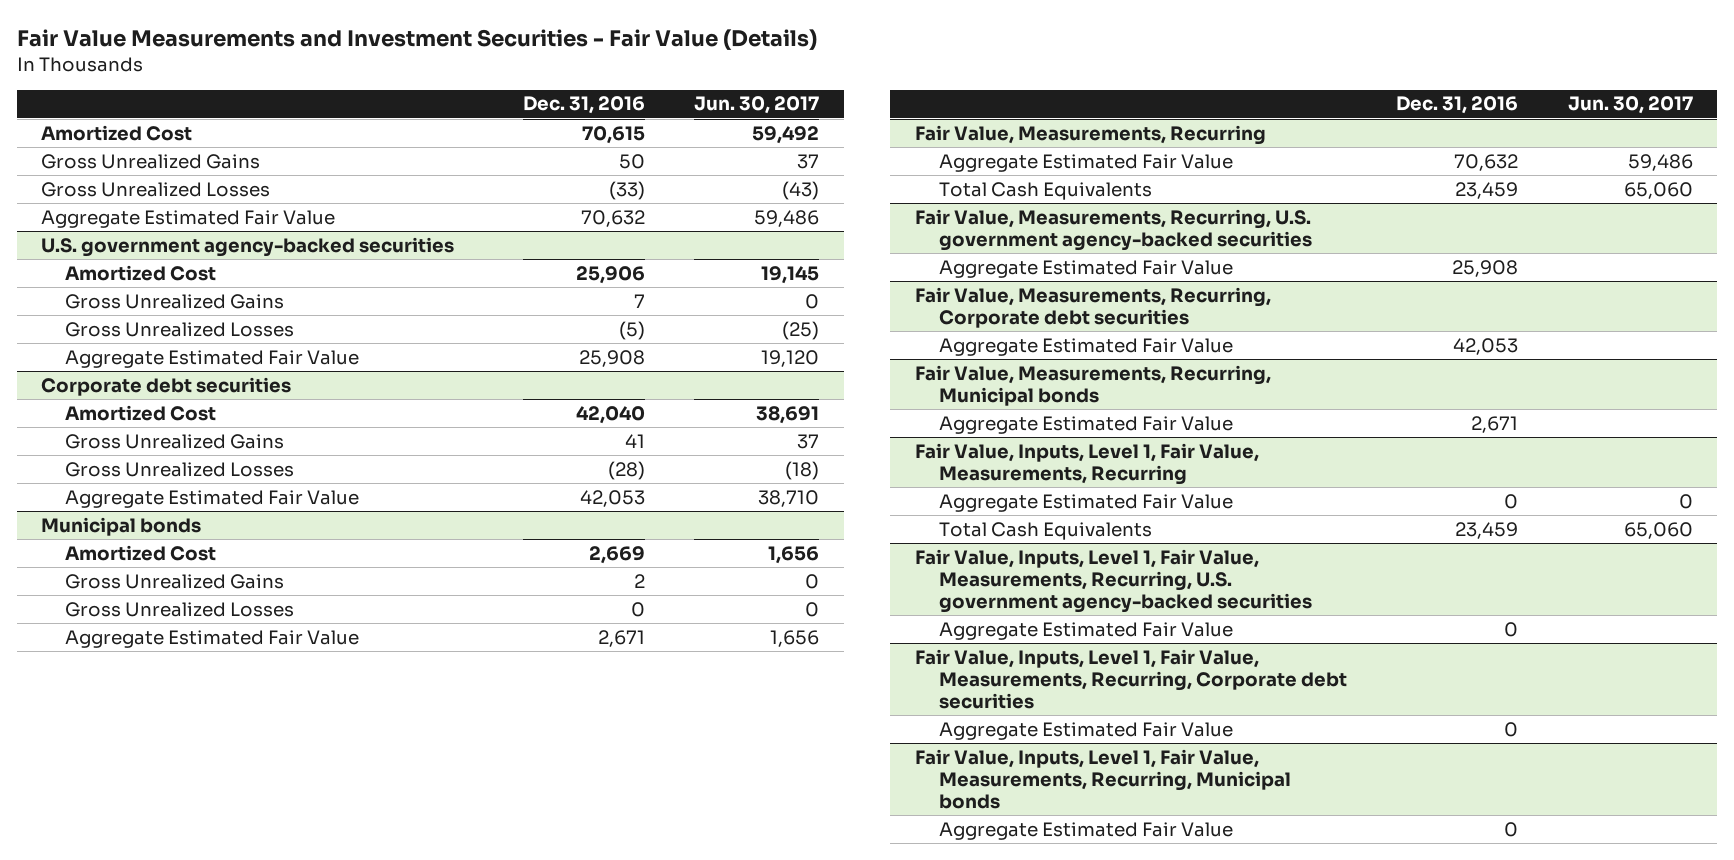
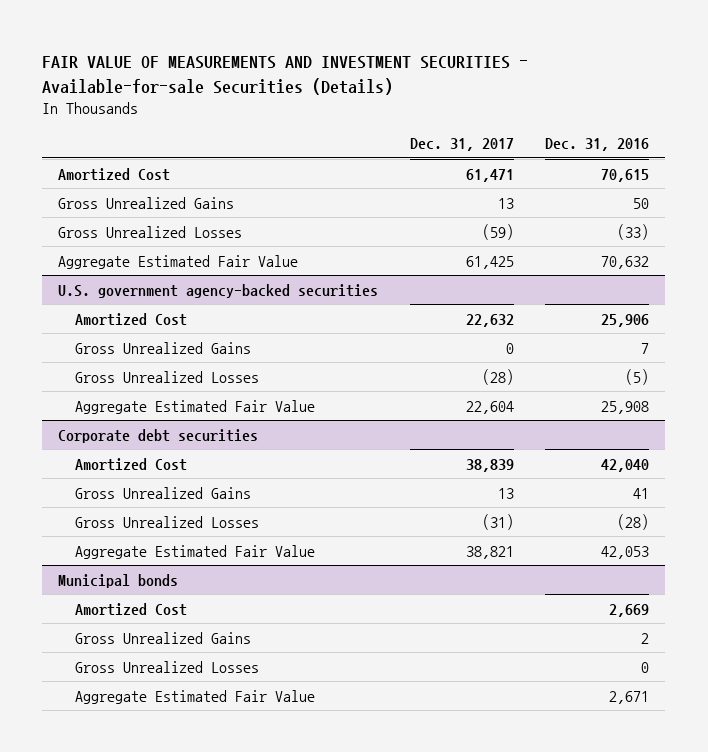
- Fair Value Measurements and Investment Securities - Fair Value (Details)
+ FAIR VALUE OF MEASUREMENTS AND INVESTMENT SECURITIES - Available-for-sale Securities (Details)
- | Dec. 31, 2016 | Jun. 30, 2017
+ | Dec. 31, 2017 | Dec. 31, 2016
- Fair Value, Measurements, Recurring
- Aggregate Estimated Fair Value | 70,632 | 59,486
- Total Cash Equivalents | 23,459 | 65,060
- Fair Value, Measurements, Recurring, U.S. government agency-backed securities
- Aggregate Estimated Fair Value | 25,908 |
- Fair Value, Measurements, Recurring, Corporate debt securities
- Aggregate Estimated Fair Value | 42,053 |
- Fair Value, Measurements, Recurring, Municipal bonds
- Aggregate Estimated Fair Value | 2,671 |
- Fair Value, Inputs, Level 1, Fair Value, Measurements, Recurring
- Aggregate Estimated Fair Value | 0 | 0
- Total Cash Equivalents | 23,459 | 65,060
- Fair Value, Inputs, Level 1, Fair Value, Measurements, Recurring, U.S. government agency-backed securities
- Aggregate Estimated Fair Value | 0 |
- Fair Value, Inputs, Level 1, Fair Value, Measurements, Recurring, Corporate debt securities
- Aggregate Estimated Fair Value | 0 |
- Fair Value, Inputs, Level 1, Fair Value, Measurements, Recurring, Municipal bonds
- Aggregate Estimated Fair Value | 0 |

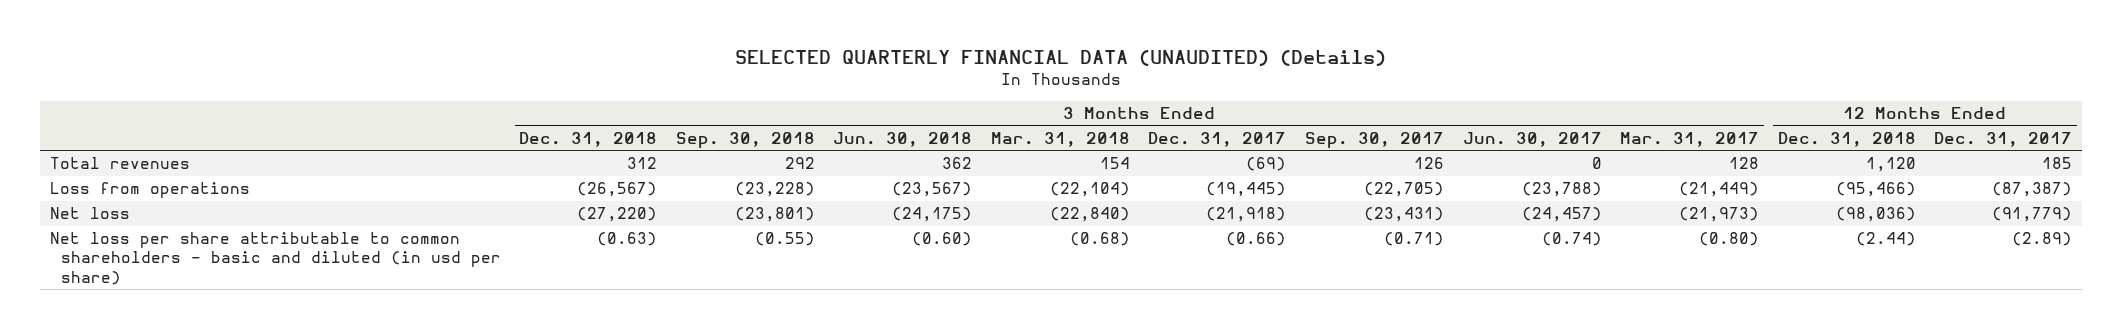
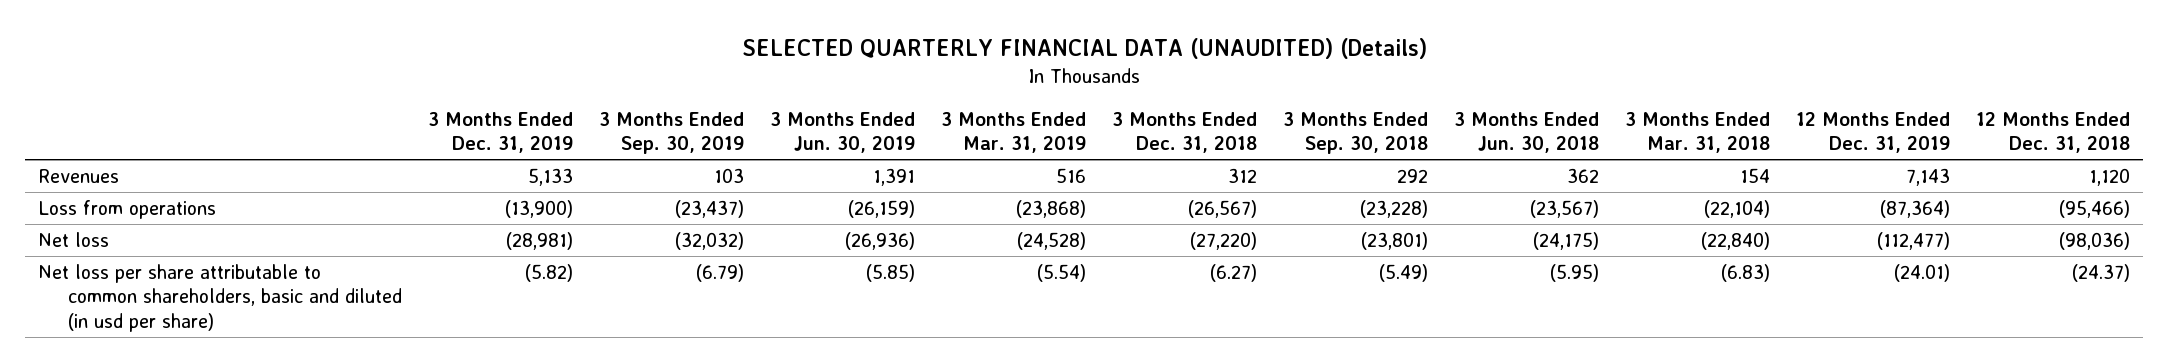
- | 3 Months Ended Dec. 31, 2018 | 3 Months Ended Sep. 30, 2018 | 3 Months Ended Jun. 30, 2018 | 3 Months Ended Mar. 31, 2018 | 3 Months Ended Dec. 31, 2017 | 3 Months Ended Sep. 30, 2017 | 3 Months Ended Jun. 30, 2017 | 3 Months Ended Mar. 31, 2017 | 12 Months Ended Dec. 31, 2018 | 12 Months Ended Dec. 31, 2017
+ | 3 Months Ended Dec. 31, 2019 | 3 Months Ended Sep. 30, 2019 | 3 Months Ended Jun. 30, 2019 | 3 Months Ended Mar. 31, 2019 | 3 Months Ended Dec. 31, 2018 | 3 Months Ended Sep. 30, 2018 | 3 Months Ended Jun. 30, 2018 | 3 Months Ended Mar. 31, 2018 | 12 Months Ended Dec. 31, 2019 | 12 Months Ended Dec. 31, 2018
- Total revenues | 312 | 292 | 362 | 154 | (69) | 126 | 0 | 128 | 1,120 | 185
+ Revenues | 5,133 | 103 | 1,391 | 516 | 312 | 292 | 362 | 154 | 7,143 | 1,120
- Net loss per share attributable to common shareholders - basic and diluted (in usd per share) | (0.63) | (0.55) | (0.60) | (0.68) | (0.66) | (0.71) | (0.74) | (0.80) | (2.44) | (2.89)
+ Net loss per share attributable to common shareholders, basic and diluted (in usd per share) | (5.82) | (6.79) | (5.85) | (5.54) | (6.27) | (5.49) | (5.95) | (6.83) | (24.01) | (24.37)

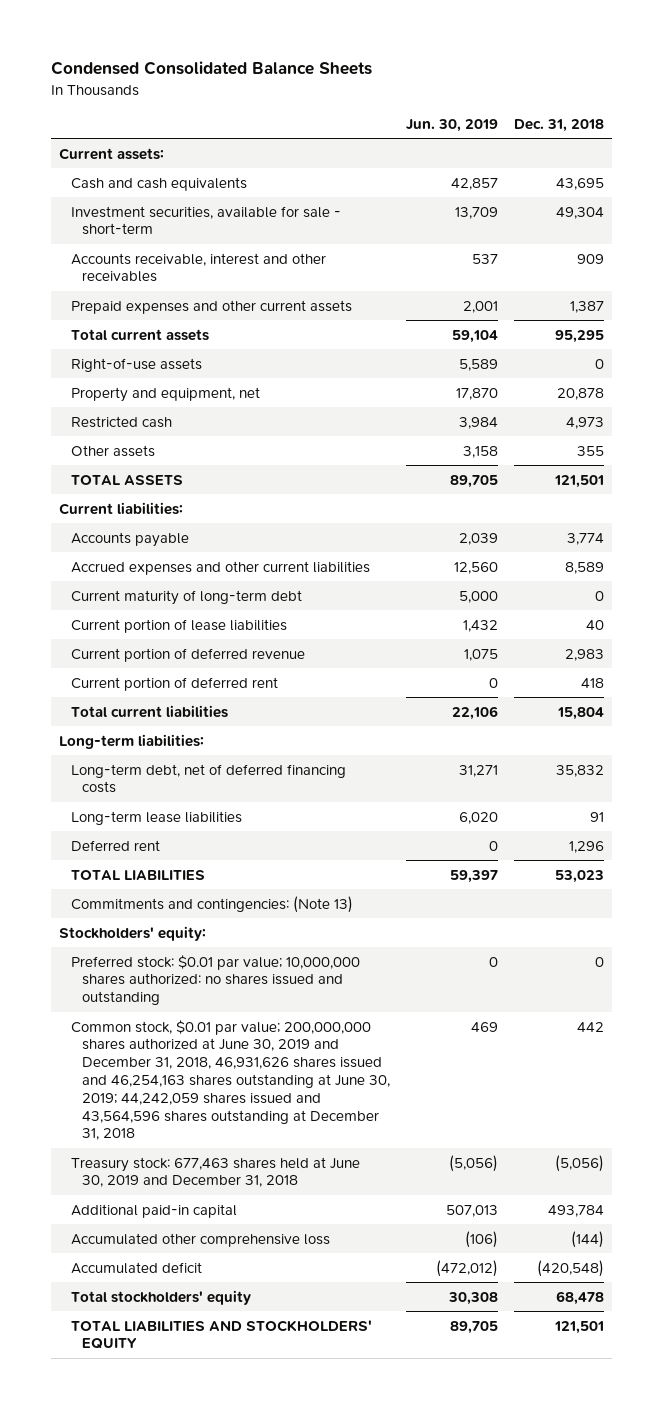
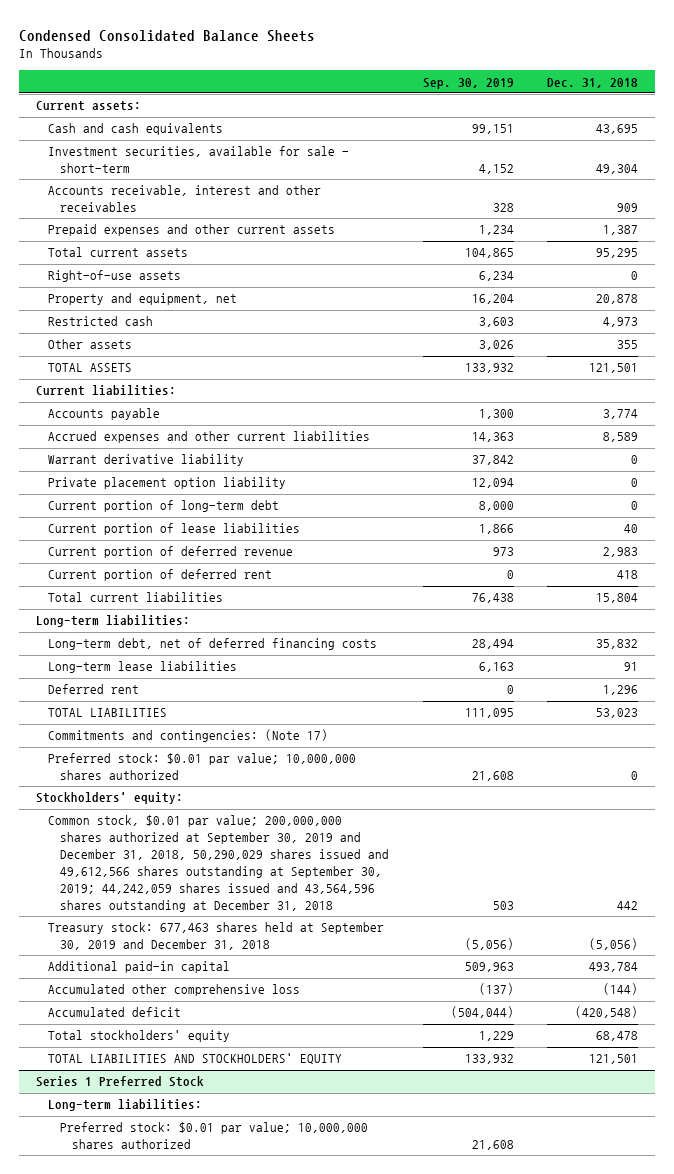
- | Jun. 30, 2019 | Dec. 31, 2018
+ | Sep. 30, 2019 | Dec. 31, 2018
- Current maturity of long-term debt | 5,000 | 0
+ Warrant derivative liability | 37,842 | 0
+ Private placement option liability | 12,094 | 0
+ Current portion of long-term debt | 8,000 | 0
- Commitments and contingencies: (Note 13)
+ Commitments and contingencies: (Note 17)
+ Preferred stock: $0.01 par value; 10,000,000 shares authorized | 21,608 | 0
- Preferred stock: $0.01 par value; 10,000,000 shares authorized: no shares issued and outstanding | 0 | 0
- Common stock, $0.01 par value; 200,000,000 shares authorized at June 30, 2019 and December 31, 2018, 46,931,626 shares issued and 46,254,163 shares outstanding at June 30, 2019; 44,242,059 shares issued and 43,564,596 shares outstanding at December 31, 2018 | 469 | 442
- Treasury stock: 677,463 shares held at June 30, 2019 and December 31, 2018 | (5,056) | (5,056)
+ Common stock, $0.01 par value; 200,000,000 shares authorized at September 30, 2019 and December 31, 2018, 50,290,029 shares issued and 49,612,566 shares outstanding at September 30, 2019; 44,242,059 shares issued and 43,564,596 shares outstanding at December 31, 2018 | 503 | 442
+ Treasury stock: 677,463 shares held at September 30, 2019 and December 31, 2018 | (5,056) | (5,056)
+ Series 1 Preferred Stock
+ Long-term liabilities:
+ Preferred stock: $0.01 par value; 10,000,000 shares authorized | 21,608 |

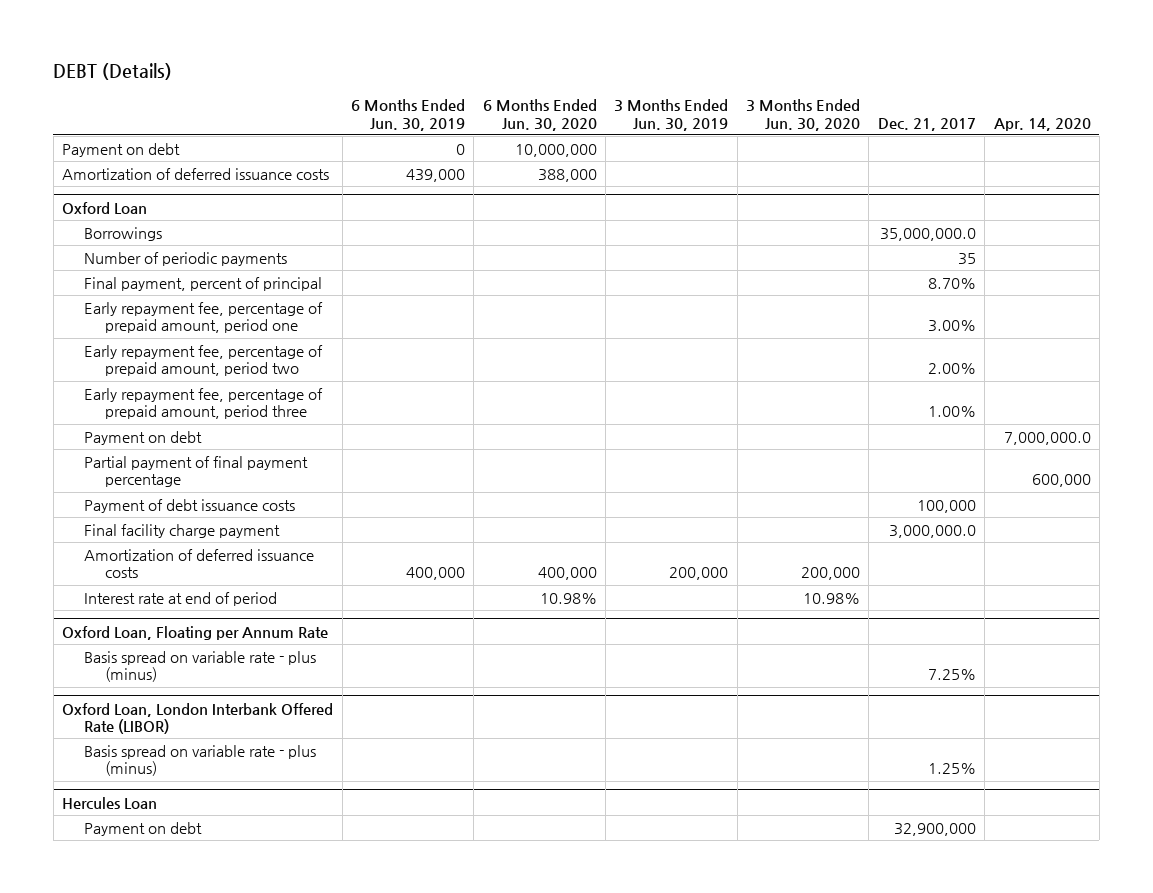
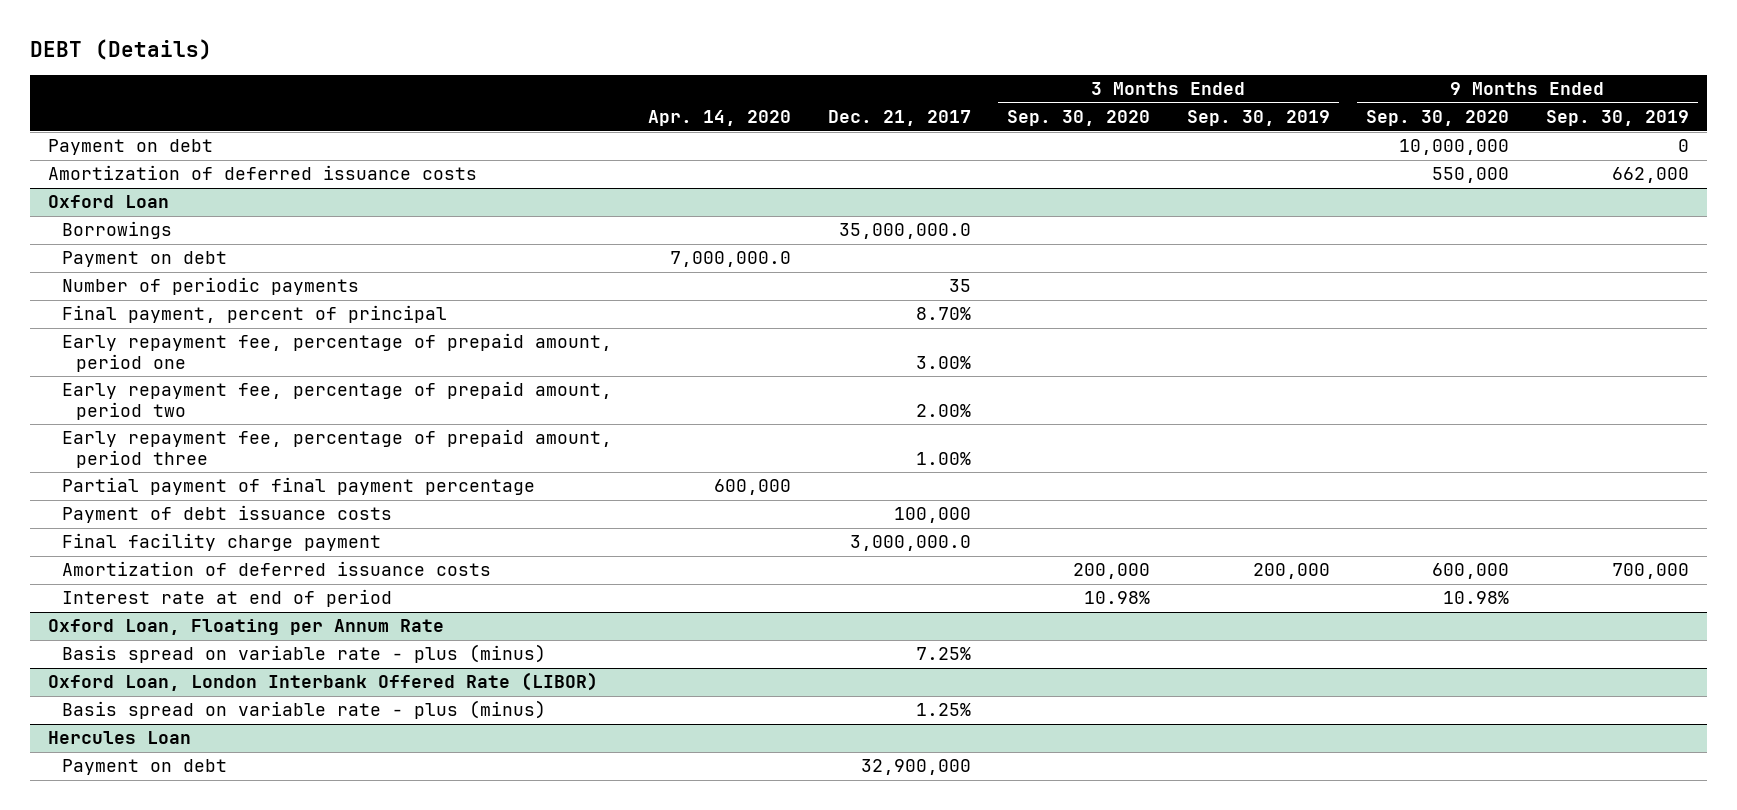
- | 6 Months Ended Jun. 30, 2019 | 6 Months Ended Jun. 30, 2020 | 3 Months Ended Jun. 30, 2019 | 3 Months Ended Jun. 30, 2020 | Dec. 21, 2017 | Apr. 14, 2020
+ | Apr. 14, 2020 | Dec. 21, 2017 | 3 Months Ended Sep. 30, 2020 | 3 Months Ended Sep. 30, 2019 | 9 Months Ended Sep. 30, 2020 | 9 Months Ended Sep. 30, 2019
@ Oxford Loan
moved up: Payment on debt | 7,000,000.0 | | | | |

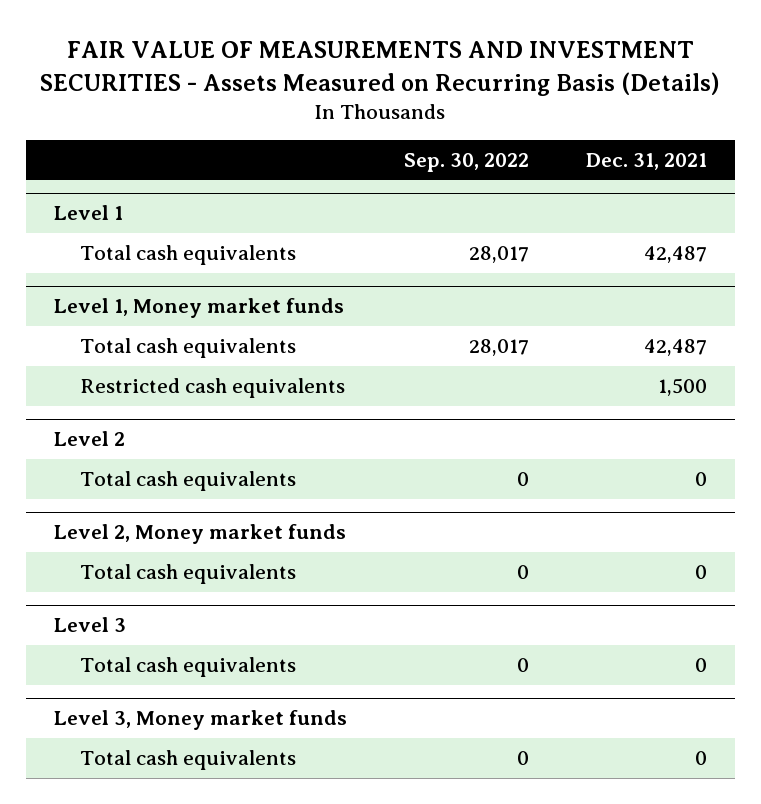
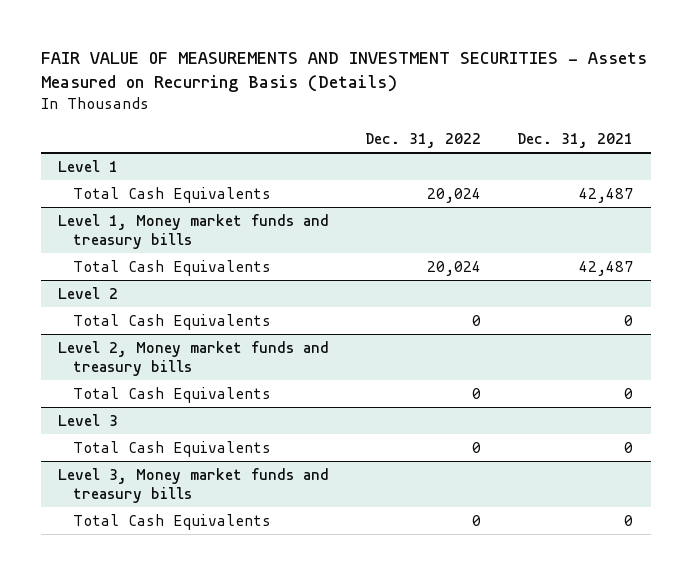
- | Sep. 30, 2022 | Dec. 31, 2021
+ | Dec. 31, 2022 | Dec. 31, 2021
@ Level 1
- Total cash equivalents | 28,017 | 42,487
- Level 1, Money market funds
- Total cash equivalents | 28,017 | 42,487
- Restricted cash equivalents | | 1,500
@ Level 1
+ Total Cash Equivalents | 20,024 | 42,487
+ Level 1, Money market funds and treasury bills
+ Total Cash Equivalents | 20,024 | 42,487
@ Level 2
- Total cash equivalents | 0 | 0
- Level 2, Money market funds
- Total cash equivalents | 0 | 0
@ Level 2
+ Total Cash Equivalents | 0 | 0
+ Level 2, Money market funds and treasury bills
+ Total Cash Equivalents | 0 | 0
@ Level 3
- Total cash equivalents | 0 | 0
- Level 3, Money market funds
- Total cash equivalents | 0 | 0
@ Level 3
+ Total Cash Equivalents | 0 | 0
+ Level 3, Money market funds and treasury bills
+ Total Cash Equivalents | 0 | 0

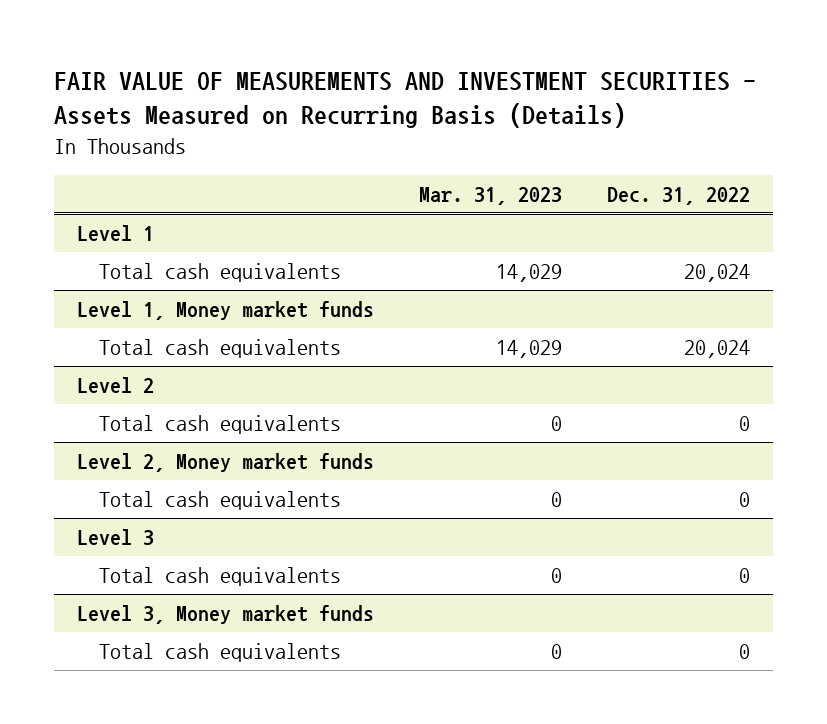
- | Dec. 31, 2022 | Dec. 31, 2021
+ | Mar. 31, 2023 | Dec. 31, 2022
@ Level 1
- Total Cash Equivalents | 20,024 | 42,487
- Level 1, Money market funds and treasury bills
- Total Cash Equivalents | 20,024 | 42,487
@ Level 1
+ Total cash equivalents | 14,029 | 20,024
+ Level 1, Money market funds
+ Total cash equivalents | 14,029 | 20,024
@ Level 2
- Total Cash Equivalents | 0 | 0
- Level 2, Money market funds and treasury bills
- Total Cash Equivalents | 0 | 0
@ Level 2
+ Total cash equivalents | 0 | 0
+ Level 2, Money market funds
+ Total cash equivalents | 0 | 0
@ Level 3
- Total Cash Equivalents | 0 | 0
- Level 3, Money market funds and treasury bills
- Total Cash Equivalents | 0 | 0
@ Level 3
+ Total cash equivalents | 0 | 0
+ Level 3, Money market funds
+ Total cash equivalents | 0 | 0

